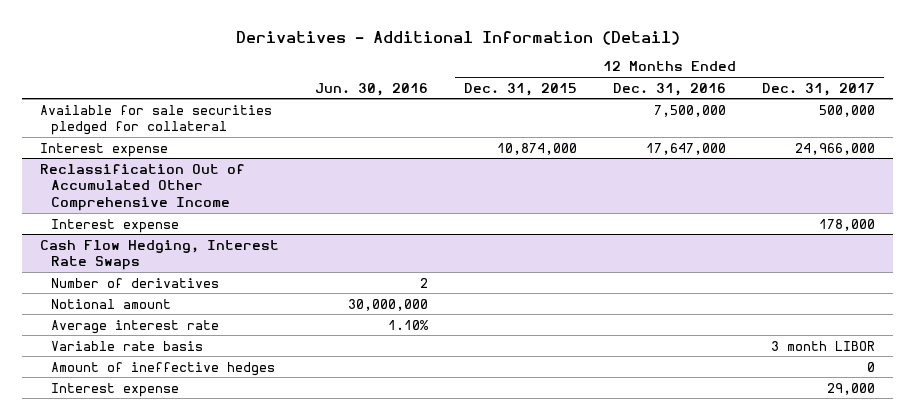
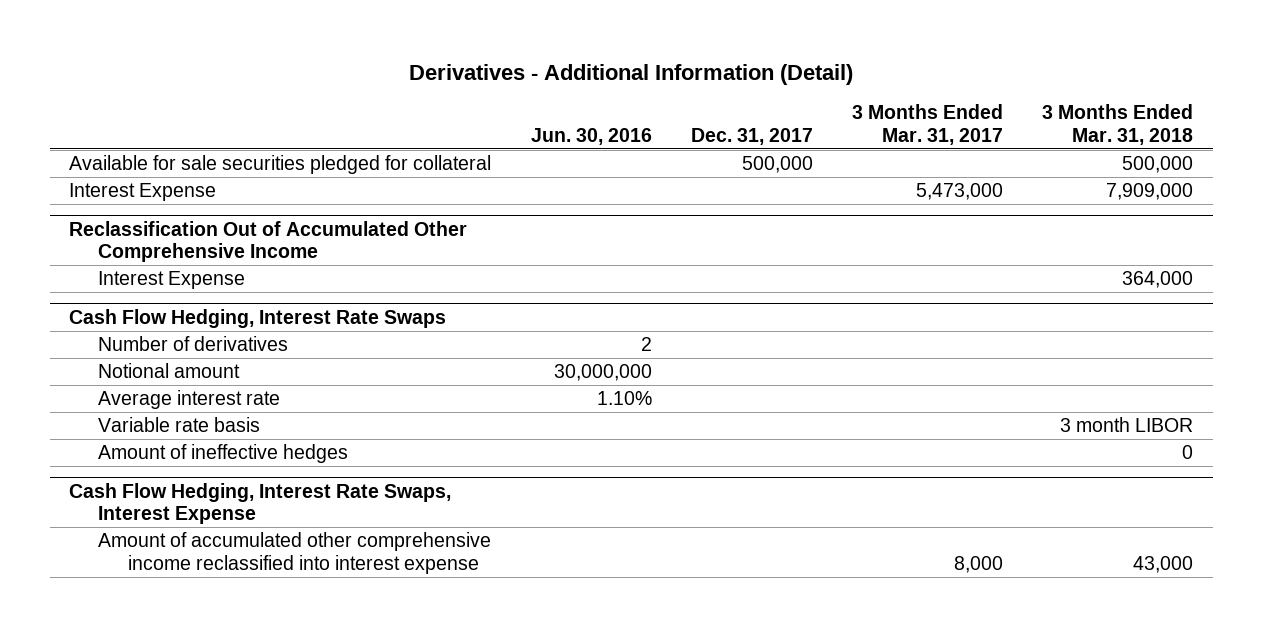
- | Jun. 30, 2016 | 12 Months Ended Dec. 31, 2015 | 12 Months Ended Dec. 31, 2016 | 12 Months Ended Dec. 31, 2017
+ | Jun. 30, 2016 | Dec. 31, 2017 | 3 Months Ended Mar. 31, 2017 | 3 Months Ended Mar. 31, 2018
- Interest expense | | 10,874,000 | 17,647,000 | 24,966,000
+ Interest Expense | | | 5,473,000 | 7,909,000
@ Reclassification Out of Accumulated Other Comprehensive Income
- Interest expense | | | | 178,000
+ Interest Expense | | | | 364,000
@ Cash Flow Hedging, Interest Rate Swaps
- Interest expense | | | | 29,000
+ Cash Flow Hedging, Interest Rate Swaps, Interest Expense
+ Amount of accumulated other comprehensive income reclassified into interest expense | | | 8,000 | 43,000

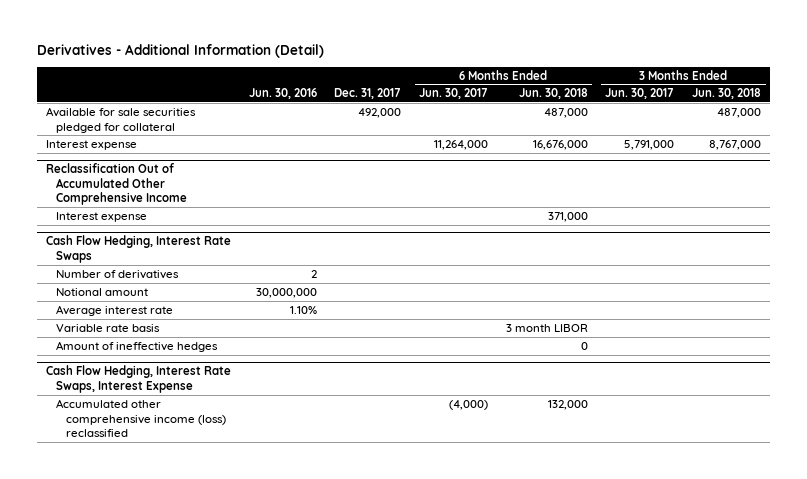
- | Jun. 30, 2016 | Dec. 31, 2017 | 3 Months Ended Mar. 31, 2017 | 3 Months Ended Mar. 31, 2018
+ | Jun. 30, 2016 | Dec. 31, 2017 | 6 Months Ended Jun. 30, 2017 | 6 Months Ended Jun. 30, 2018 | 3 Months Ended Jun. 30, 2017 | 3 Months Ended Jun. 30, 2018
- Available for sale securities pledged for collateral | | 500,000 | | 500,000
- Interest Expense | | | 5,473,000 | 7,909,000
+ Available for sale securities pledged for collateral | | 492,000 | | 487,000 | | 487,000
+ Interest expense | | | 11,264,000 | 16,676,000 | 5,791,000 | 8,767,000
@ Reclassification Out of Accumulated Other Comprehensive Income
- Interest Expense | | | | 364,000
+ Interest expense | | | | 371,000 | |
@ Cash Flow Hedging, Interest Rate Swaps, Interest Expense
- Amount of accumulated other comprehensive income reclassified into interest expense | | | 8,000 | 43,000
+ Accumulated other comprehensive income (loss) reclassified | | | (4,000) | 132,000 | |

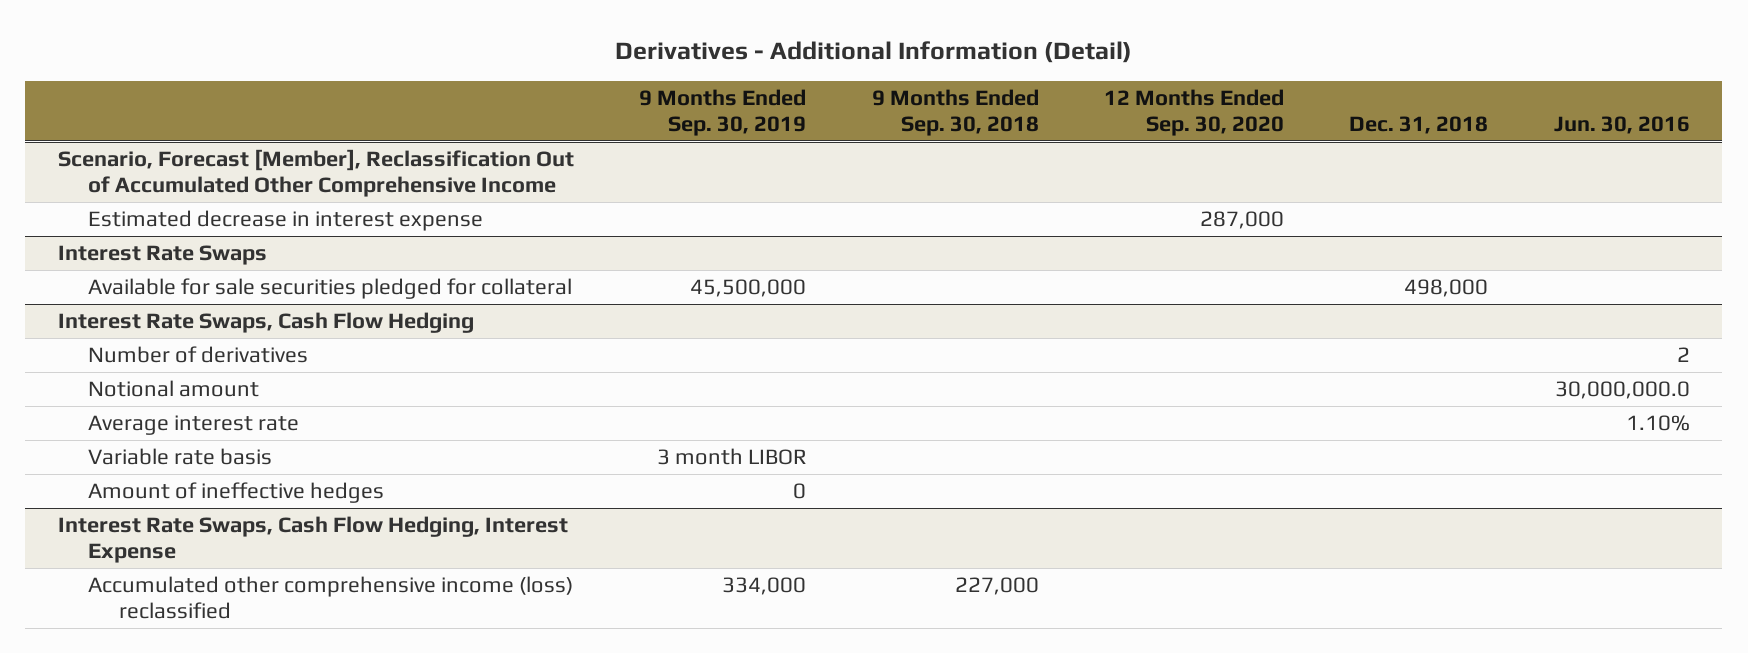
- | Jun. 30, 2016 | Dec. 31, 2017 | 6 Months Ended Jun. 30, 2017 | 6 Months Ended Jun. 30, 2018 | 3 Months Ended Jun. 30, 2017 | 3 Months Ended Jun. 30, 2018
+ | 9 Months Ended Sep. 30, 2019 | 9 Months Ended Sep. 30, 2018 | 12 Months Ended Sep. 30, 2020 | Dec. 31, 2018 | Jun. 30, 2016
- Available for sale securities pledged for collateral | | 492,000 | | 487,000 | | 487,000
- Interest expense | | | 11,264,000 | 16,676,000 | 5,791,000 | 8,767,000
- Reclassification Out of Accumulated Other Comprehensive Income
- Interest expense | | | | 371,000 | |
- Cash Flow Hedging, Interest Rate Swaps
+ Scenario, Forecast [Member], Reclassification Out of Accumulated Other Comprehensive Income
+ Estimated decrease in interest expense | | | 287,000 | |
+ Interest Rate Swaps
+ Available for sale securities pledged for collateral | 45,500,000 | | | 498,000 |
+ Interest Rate Swaps, Cash Flow Hedging
- Notional amount | 30,000,000 | | | | |
+ Notional amount | | | | | 30,000,000.0
- Cash Flow Hedging, Interest Rate Swaps, Interest Expense
+ Interest Rate Swaps, Cash Flow Hedging, Interest Expense

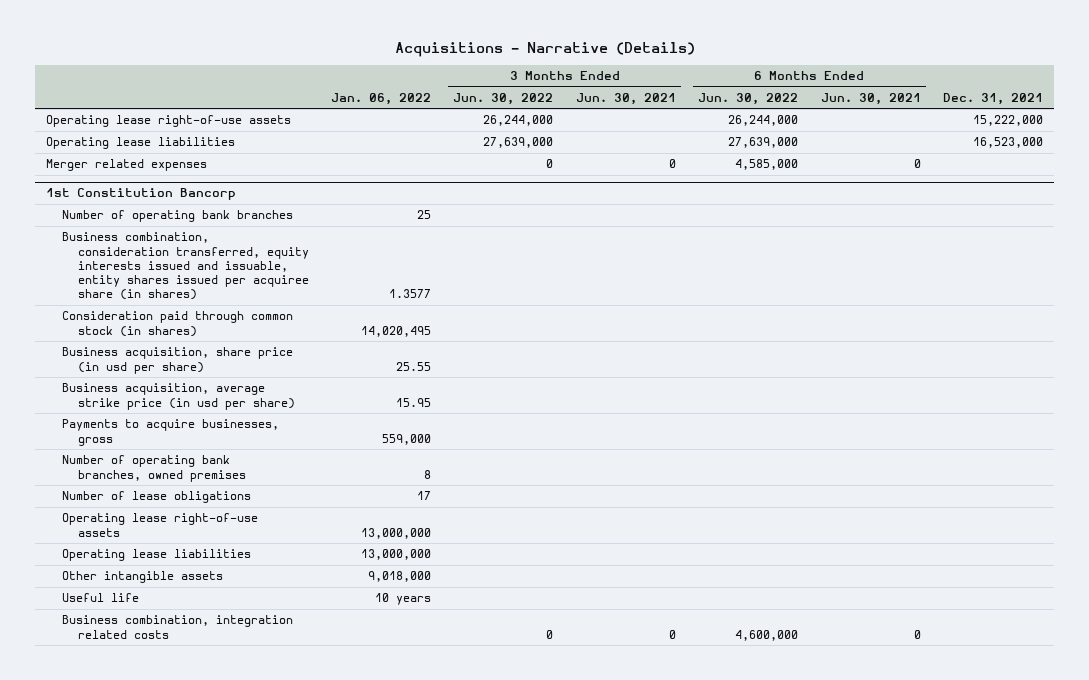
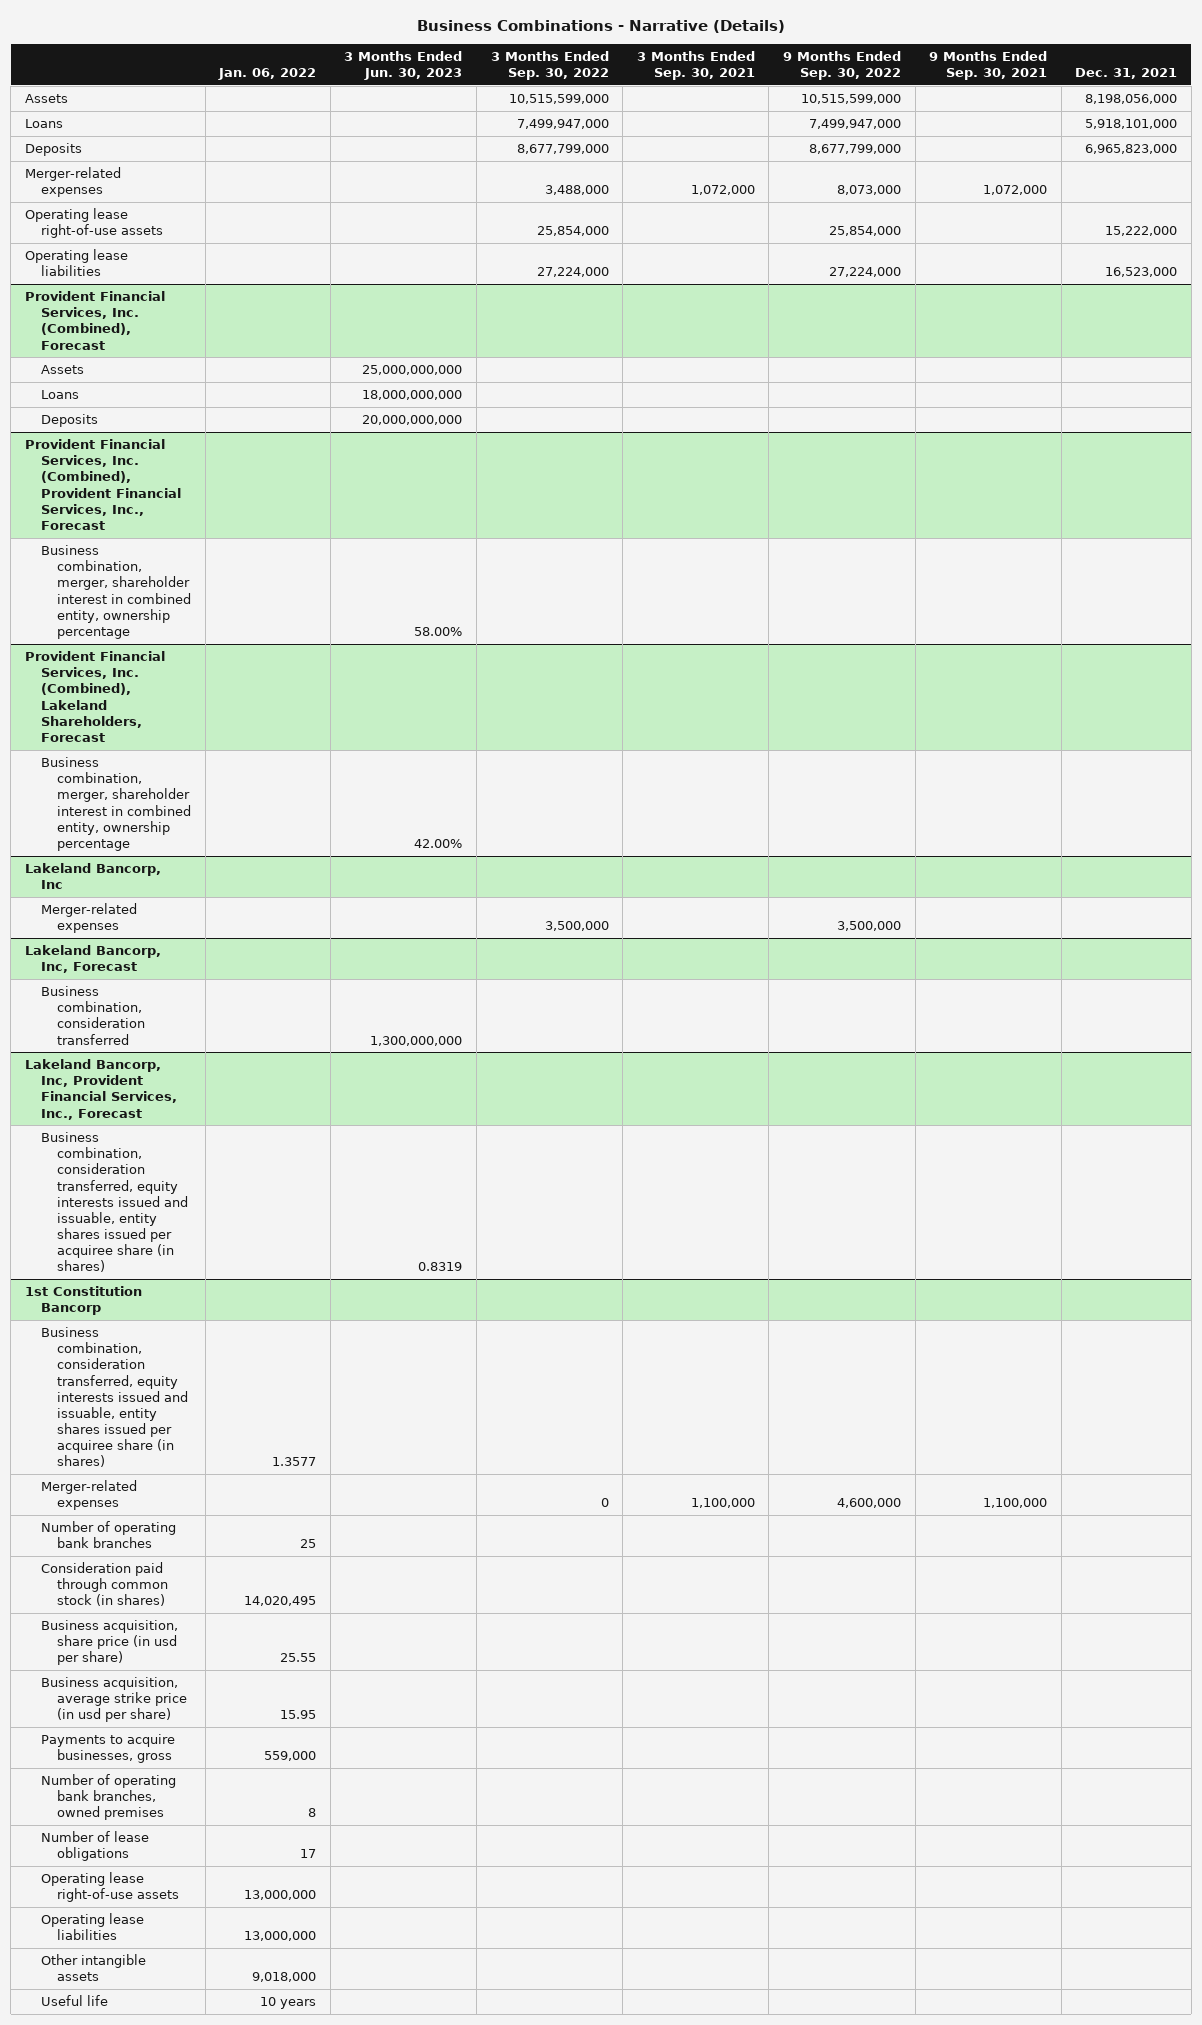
- Acquisitions - Narrative (Details)
+ Business Combinations - Narrative (Details)
- | Jan. 06, 2022 | 3 Months Ended Jun. 30, 2022 | 3 Months Ended Jun. 30, 2021 | 6 Months Ended Jun. 30, 2022 | 6 Months Ended Jun. 30, 2021 | Dec. 31, 2021
+ | Jan. 06, 2022 | 3 Months Ended Jun. 30, 2023 | 3 Months Ended Sep. 30, 2022 | 3 Months Ended Sep. 30, 2021 | 9 Months Ended Sep. 30, 2022 | 9 Months Ended Sep. 30, 2021 | Dec. 31, 2021
+ Assets | | | 10,515,599,000 | | 10,515,599,000 | | 8,198,056,000
+ Loans | | | 7,499,947,000 | | 7,499,947,000 | | 5,918,101,000
+ Deposits | | | 8,677,799,000 | | 8,677,799,000 | | 6,965,823,000
+ Merger-related expenses | | | 3,488,000 | 1,072,000 | 8,073,000 | 1,072,000 |
- Merger related expenses | | 0 | 0 | 4,585,000 | 0 |
+ Provident Financial Services, Inc. (Combined), Forecast
+ Assets | | 25,000,000,000 | | | | |
+ Loans | | 18,000,000,000 | | | | |
+ Deposits | | 20,000,000,000 | | | | |
+ Provident Financial Services, Inc. (Combined), Provident Financial Services, Inc., Forecast
+ Business combination, merger, shareholder interest in combined entity, ownership percentage | | 58.00% | | | | |
+ Provident Financial Services, Inc. (Combined), Lakeland Shareholders, Forecast
+ Business combination, merger, shareholder interest in combined entity, ownership percentage | | 42.00% | | | | |
+ Lakeland Bancorp, Inc
+ Merger-related expenses | | | 3,500,000 | | 3,500,000 | |
+ Lakeland Bancorp, Inc, Forecast
+ Business combination, consideration transferred | | 1,300,000,000 | | | | |
+ Lakeland Bancorp, Inc, Provident Financial Services, Inc., Forecast
+ Business combination, consideration transferred, equity interests issued and issuable, entity shares issued per acquiree share (in shares) | | 0.8319 | | | | |
@ 1st Constitution Bancorp
+ Merger-related expenses | | | 0 | 1,100,000 | 4,600,000 | 1,100,000 |
moved down: Number of operating bank branches | 25 | | | | | |
- Business combination, integration related costs | | 0 | 0 | 4,600,000 | 0 |

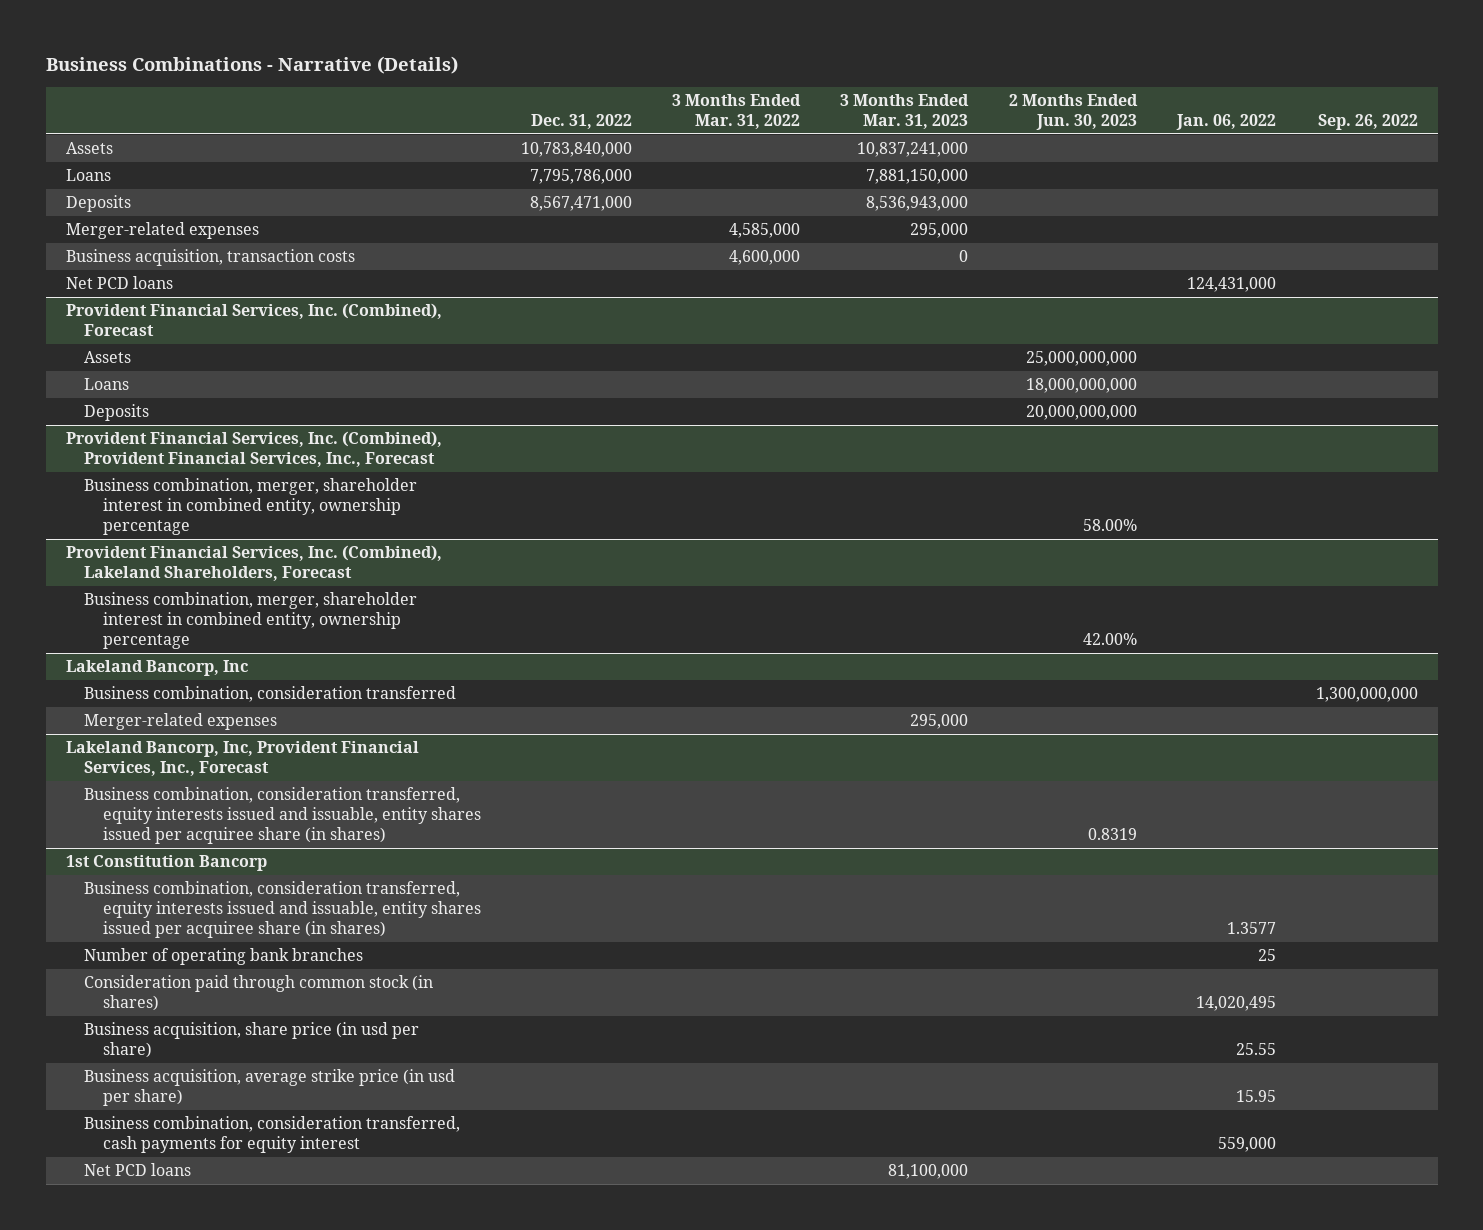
- | Jan. 06, 2022 | 3 Months Ended Jun. 30, 2023 | 3 Months Ended Sep. 30, 2022 | 3 Months Ended Sep. 30, 2021 | 9 Months Ended Sep. 30, 2022 | 9 Months Ended Sep. 30, 2021 | Dec. 31, 2021
+ | Dec. 31, 2022 | 3 Months Ended Mar. 31, 2022 | 3 Months Ended Mar. 31, 2023 | 2 Months Ended Jun. 30, 2023 | Jan. 06, 2022 | Sep. 26, 2022
- Operating lease right-of-use assets | | | 25,854,000 | | 25,854,000 | | 15,222,000
- Operating lease liabilities | | | 27,224,000 | | 27,224,000 | | 16,523,000
+ Business acquisition, transaction costs | | 4,600,000 | 0 | | |
+ Net PCD loans | | | | | 124,431,000 |
@ Lakeland Bancorp, Inc
+ Business combination, consideration transferred | | | | | | 1,300,000,000
- Lakeland Bancorp, Inc, Forecast
- Business combination, consideration transferred | | 1,300,000,000 | | | | |
@ 1st Constitution Bancorp
- Merger-related expenses | | | 0 | 1,100,000 | 4,600,000 | 1,100,000 |
- Payments to acquire businesses, gross | 559,000 | | | | | |
- Number of operating bank branches, owned premises | 8 | | | | | |
- Number of lease obligations | 17 | | | | | |
- Operating lease right-of-use assets | 13,000,000 | | | | | |
- Operating lease liabilities | 13,000,000 | | | | | |
- Other intangible assets | 9,018,000 | | | | | |
- Useful life | 10 years | | | | | |
+ Business combination, consideration transferred, cash payments for equity interest | | | | | 559,000 |
+ Net PCD loans | | | 81,100,000 | | |

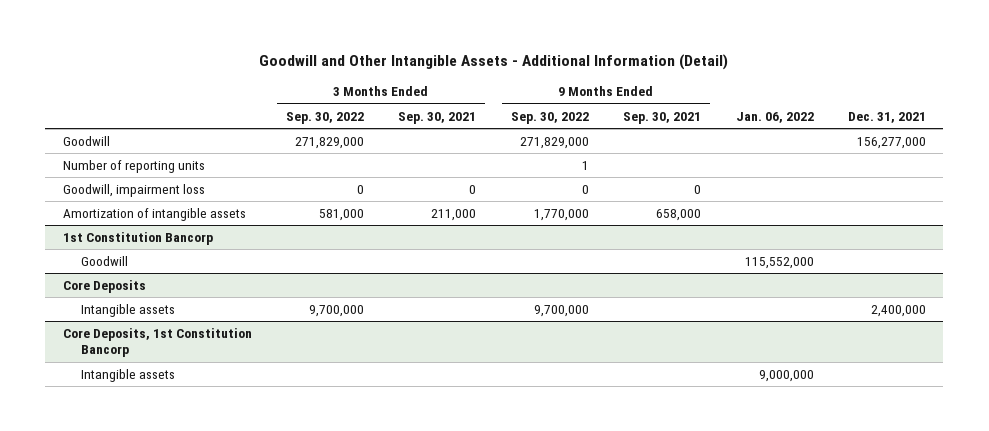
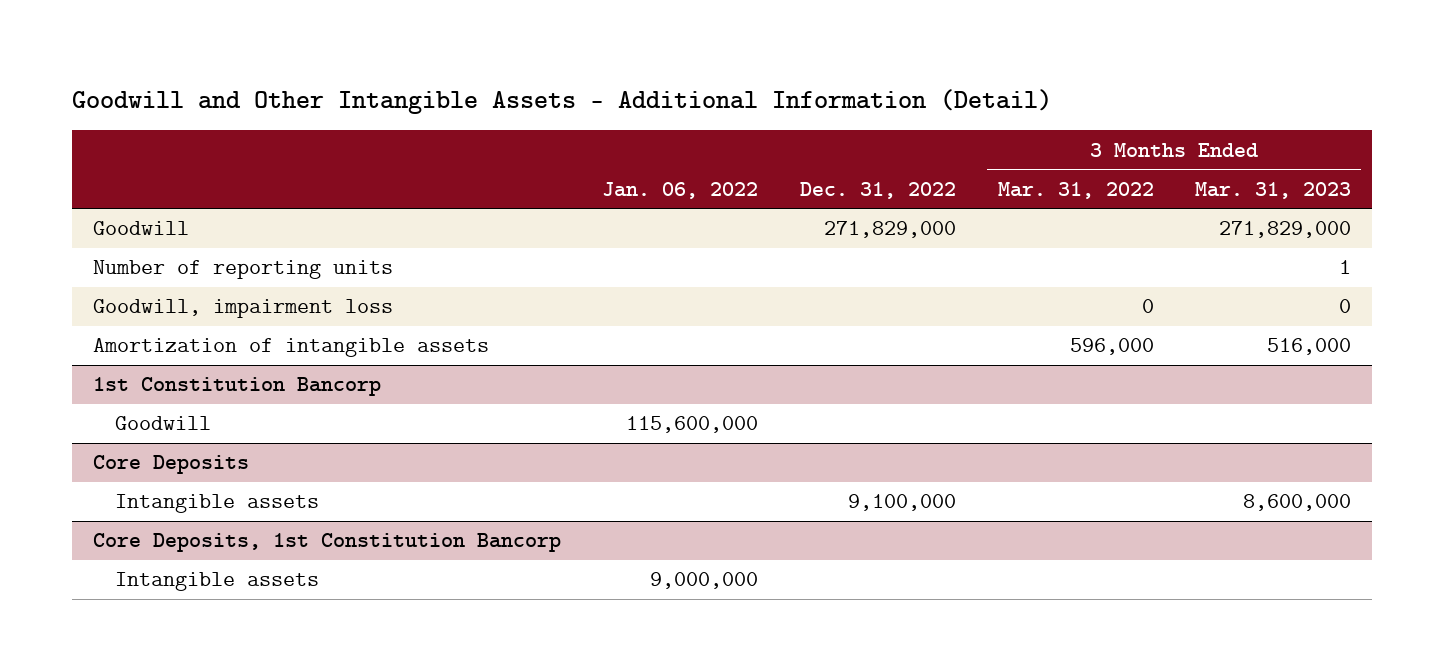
- | 3 Months Ended Sep. 30, 2022 | 3 Months Ended Sep. 30, 2021 | 9 Months Ended Sep. 30, 2022 | 9 Months Ended Sep. 30, 2021 | Jan. 06, 2022 | Dec. 31, 2021
+ | Jan. 06, 2022 | Dec. 31, 2022 | 3 Months Ended Mar. 31, 2022 | 3 Months Ended Mar. 31, 2023
@ 1st Constitution Bancorp
- Goodwill | | | | | 115,552,000 |
+ Goodwill | 115,600,000 | | |

